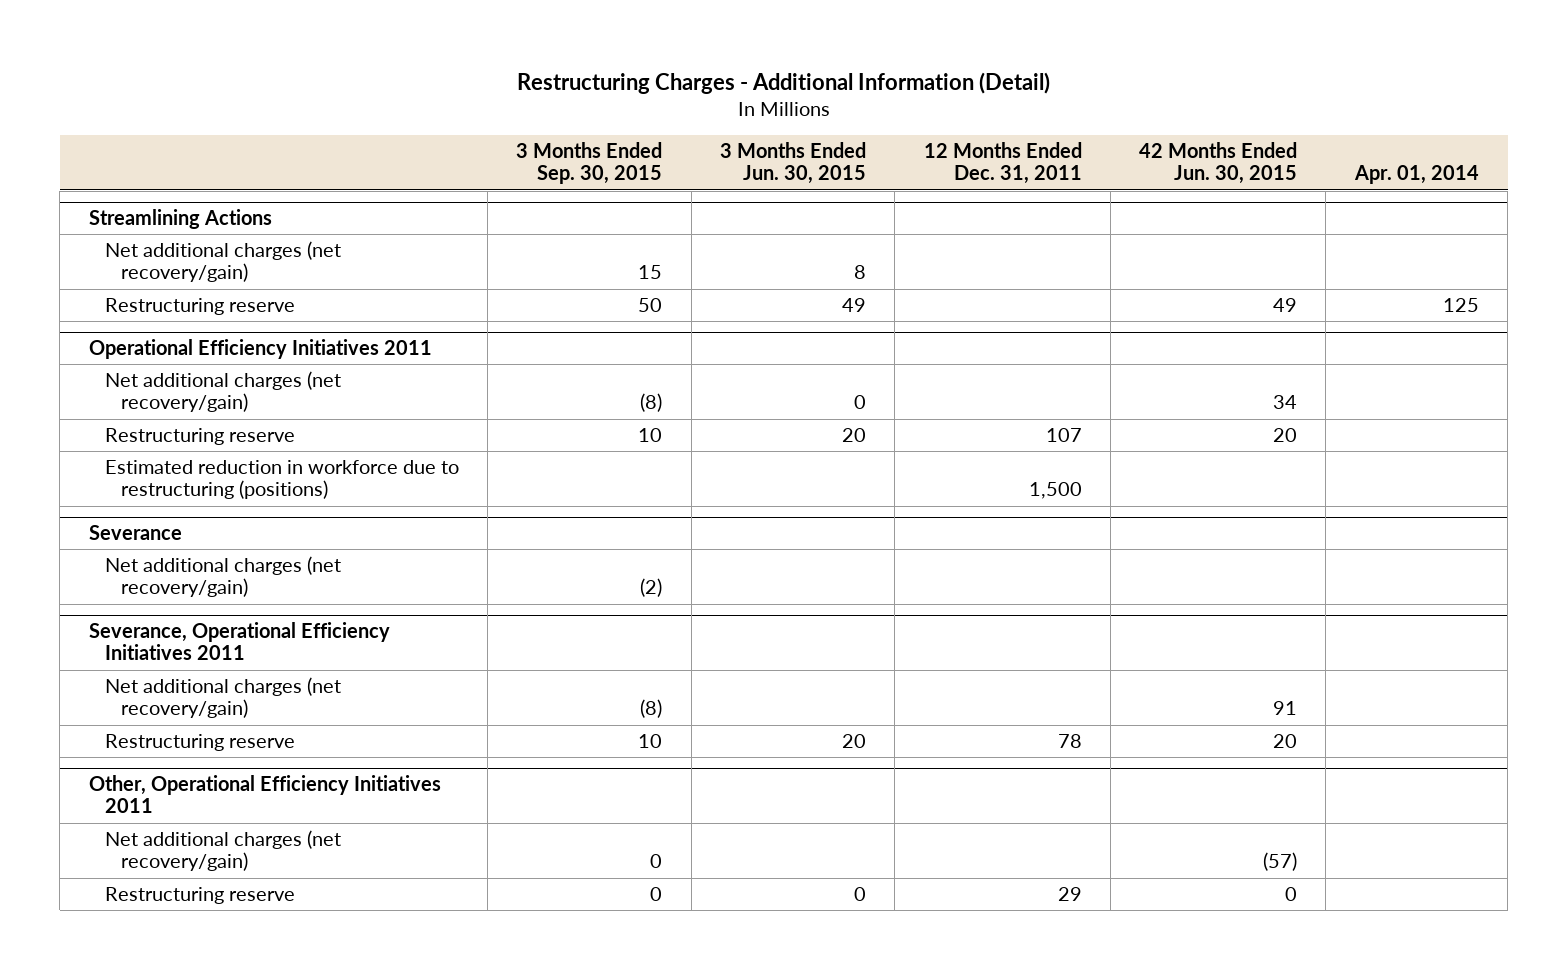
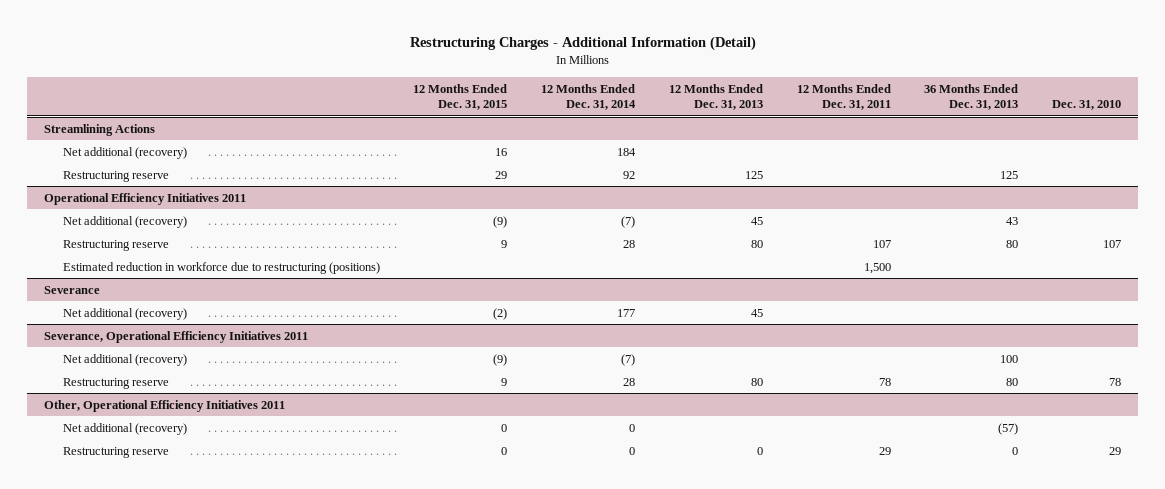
- | 3 Months Ended Sep. 30, 2015 | 3 Months Ended Jun. 30, 2015 | 12 Months Ended Dec. 31, 2011 | 42 Months Ended Jun. 30, 2015 | Apr. 01, 2014
+ | 12 Months Ended Dec. 31, 2015 | 12 Months Ended Dec. 31, 2014 | 12 Months Ended Dec. 31, 2013 | 12 Months Ended Dec. 31, 2011 | 36 Months Ended Dec. 31, 2013 | Dec. 31, 2010
@ Streamlining Actions
- Net additional charges (net recovery/gain) | 15 | 8 | | |
+ Net additional (recovery) | 16 | 184 | | | |
@ Operational Efficiency Initiatives 2011
- Net additional charges (net recovery/gain) | (8) | 0 | | 34 |
+ Net additional (recovery) | (9) | (7) | 45 | | 43 |
@ Severance
- Net additional charges (net recovery/gain) | (2) | | | |
+ Net additional (recovery) | (2) | 177 | 45 | | |
@ Severance, Operational Efficiency Initiatives 2011
- Net additional charges (net recovery/gain) | (8) | | | 91 |
+ Net additional (recovery) | (9) | (7) | | | 100 |
@ Other, Operational Efficiency Initiatives 2011
- Net additional charges (net recovery/gain) | 0 | | | (57) |
+ Net additional (recovery) | 0 | 0 | | | (57) |

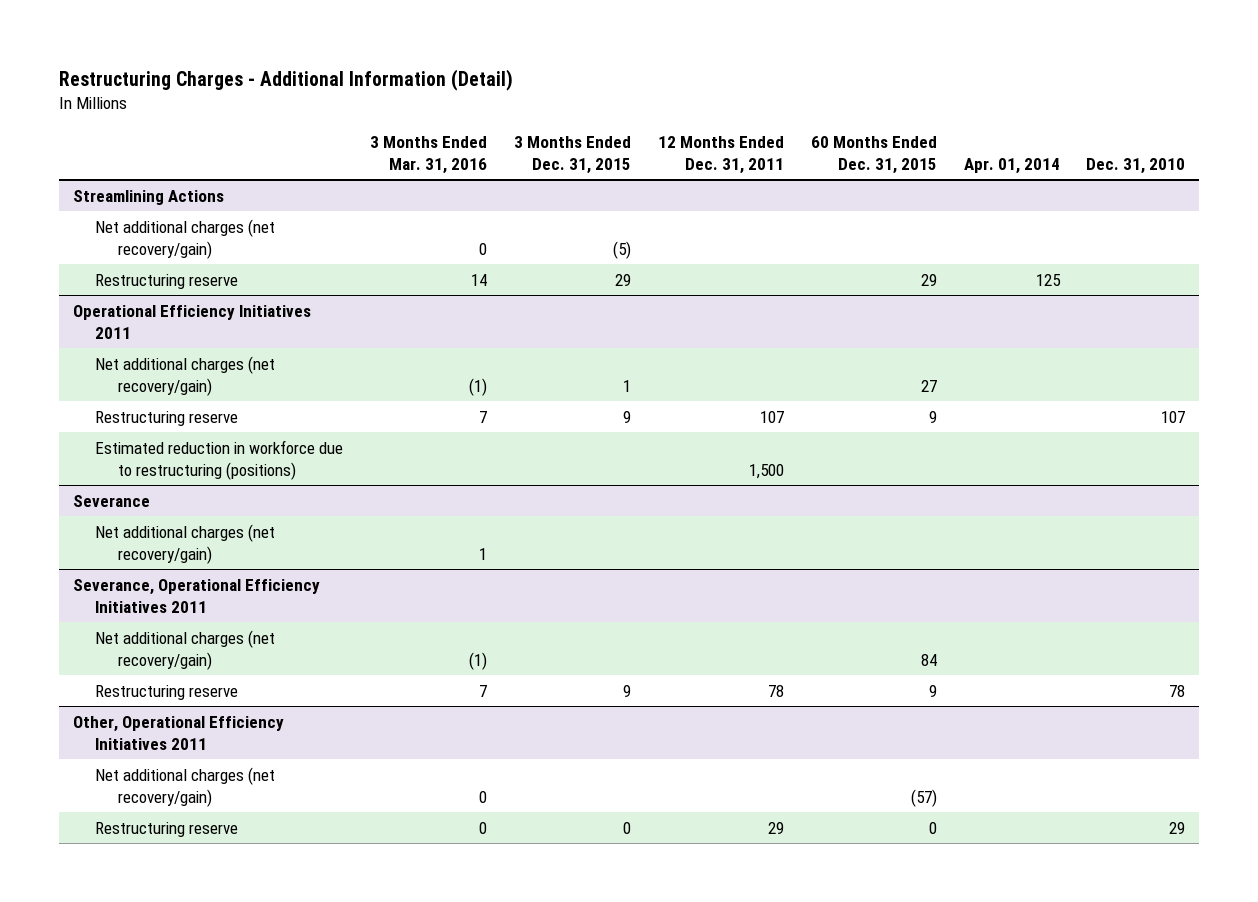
- | 12 Months Ended Dec. 31, 2015 | 12 Months Ended Dec. 31, 2014 | 12 Months Ended Dec. 31, 2013 | 12 Months Ended Dec. 31, 2011 | 36 Months Ended Dec. 31, 2013 | Dec. 31, 2010
+ | 3 Months Ended Mar. 31, 2016 | 3 Months Ended Dec. 31, 2015 | 12 Months Ended Dec. 31, 2011 | 60 Months Ended Dec. 31, 2015 | Apr. 01, 2014 | Dec. 31, 2010
@ Streamlining Actions
- Net additional (recovery) | 16 | 184 | | | |
+ Net additional charges (net recovery/gain) | 0 | (5) | | | |
@ Operational Efficiency Initiatives 2011
- Net additional (recovery) | (9) | (7) | 45 | | 43 |
+ Net additional charges (net recovery/gain) | (1) | 1 | | 27 | |
@ Severance
- Net additional (recovery) | (2) | 177 | 45 | | |
+ Net additional charges (net recovery/gain) | 1 | | | | |
@ Severance, Operational Efficiency Initiatives 2011
- Net additional (recovery) | (9) | (7) | | | 100 |
+ Net additional charges (net recovery/gain) | (1) | | | 84 | |
@ Other, Operational Efficiency Initiatives 2011
- Net additional (recovery) | 0 | 0 | | | (57) |
+ Net additional charges (net recovery/gain) | 0 | | | (57) | |

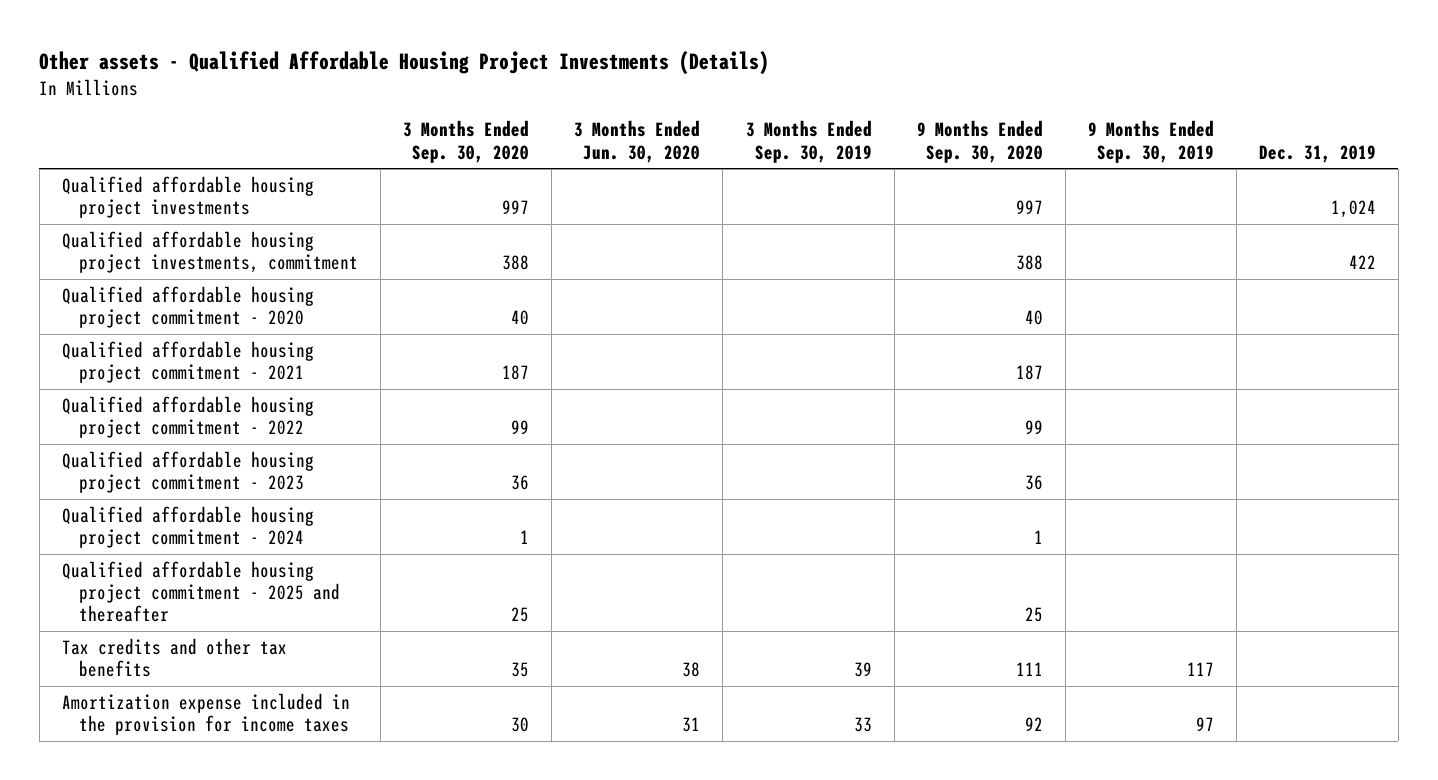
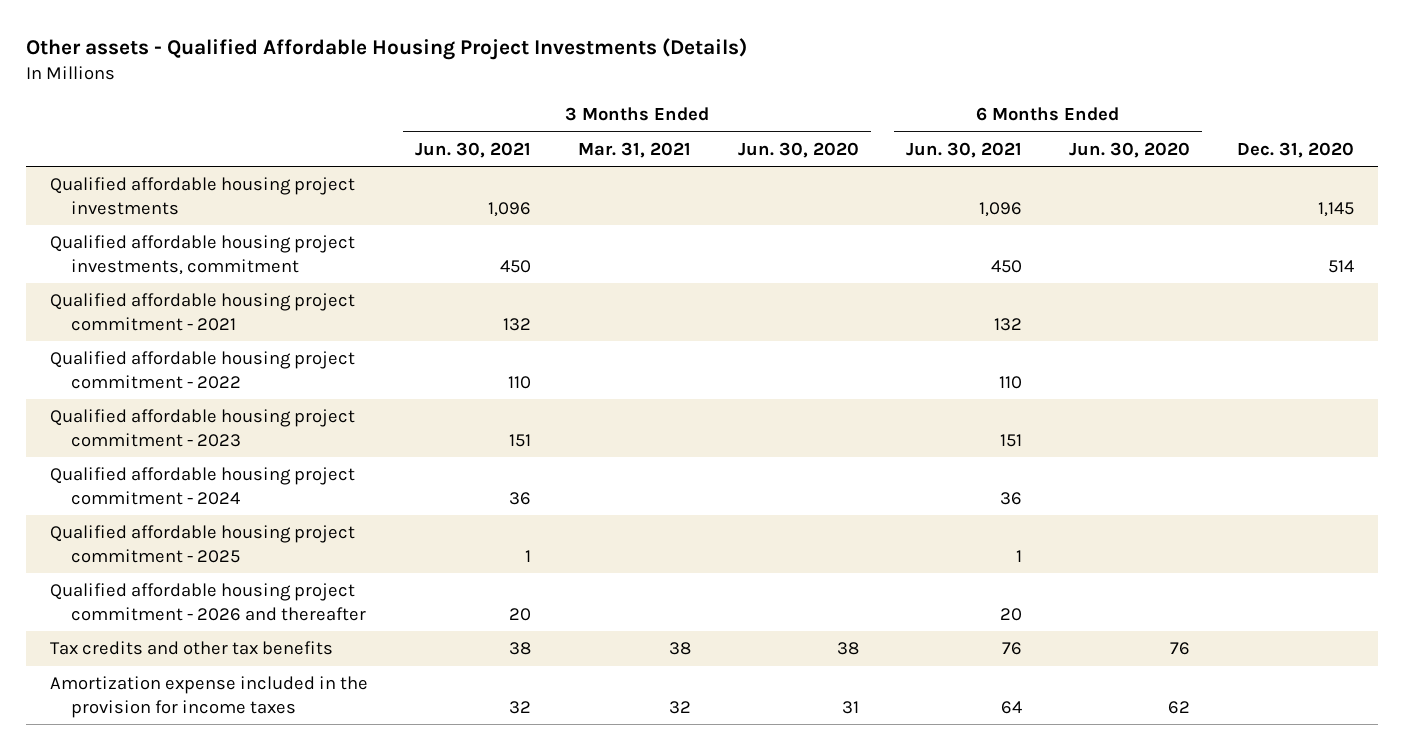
- | 3 Months Ended Sep. 30, 2020 | 3 Months Ended Jun. 30, 2020 | 3 Months Ended Sep. 30, 2019 | 9 Months Ended Sep. 30, 2020 | 9 Months Ended Sep. 30, 2019 | Dec. 31, 2019
+ | 3 Months Ended Jun. 30, 2021 | 3 Months Ended Mar. 31, 2021 | 3 Months Ended Jun. 30, 2020 | 6 Months Ended Jun. 30, 2021 | 6 Months Ended Jun. 30, 2020 | Dec. 31, 2020
- Qualified affordable housing project commitment - 2020 | 40 | | | 40 | |
- Qualified affordable housing project commitment - 2025 and thereafter | 25 | | | 25 | |
+ Qualified affordable housing project commitment - 2025 | 1 | | | 1 | |
+ Qualified affordable housing project commitment - 2026 and thereafter | 20 | | | 20 | |

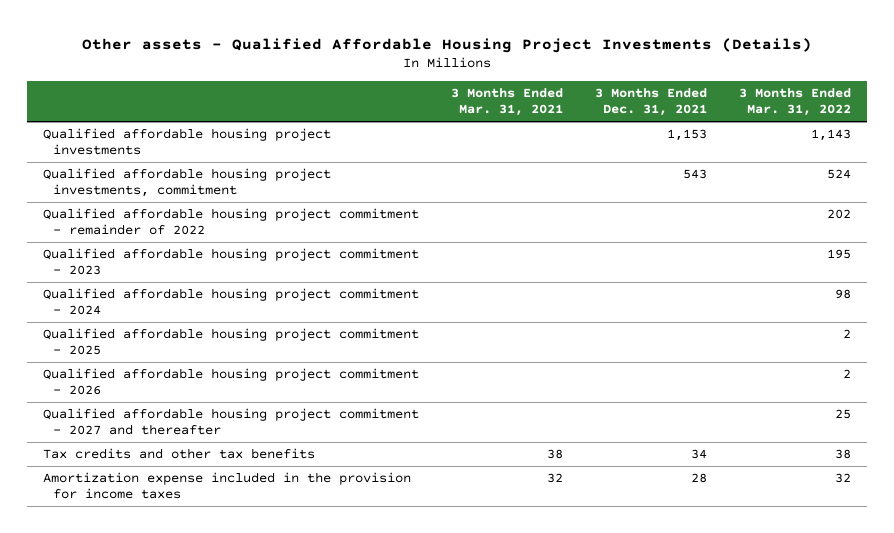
- | 3 Months Ended Jun. 30, 2021 | 3 Months Ended Mar. 31, 2021 | 3 Months Ended Jun. 30, 2020 | 6 Months Ended Jun. 30, 2021 | 6 Months Ended Jun. 30, 2020 | Dec. 31, 2020
+ | 3 Months Ended Mar. 31, 2021 | 3 Months Ended Dec. 31, 2021 | 3 Months Ended Mar. 31, 2022
- Qualified affordable housing project commitment - 2021 | 132 | | | 132 | |
- Qualified affordable housing project commitment - 2022 | 110 | | | 110 | |
+ Qualified affordable housing project commitment - remainder of 2022 | | | 202
- Qualified affordable housing project commitment - 2026 and thereafter | 20 | | | 20 | |
+ Qualified affordable housing project commitment - 2026 | | | 2
+ Qualified affordable housing project commitment - 2027 and thereafter | | | 25

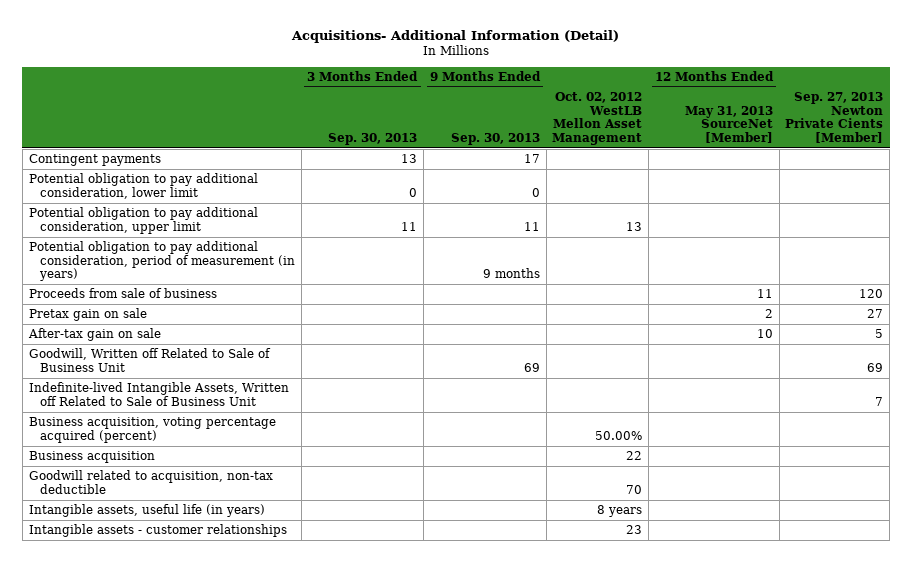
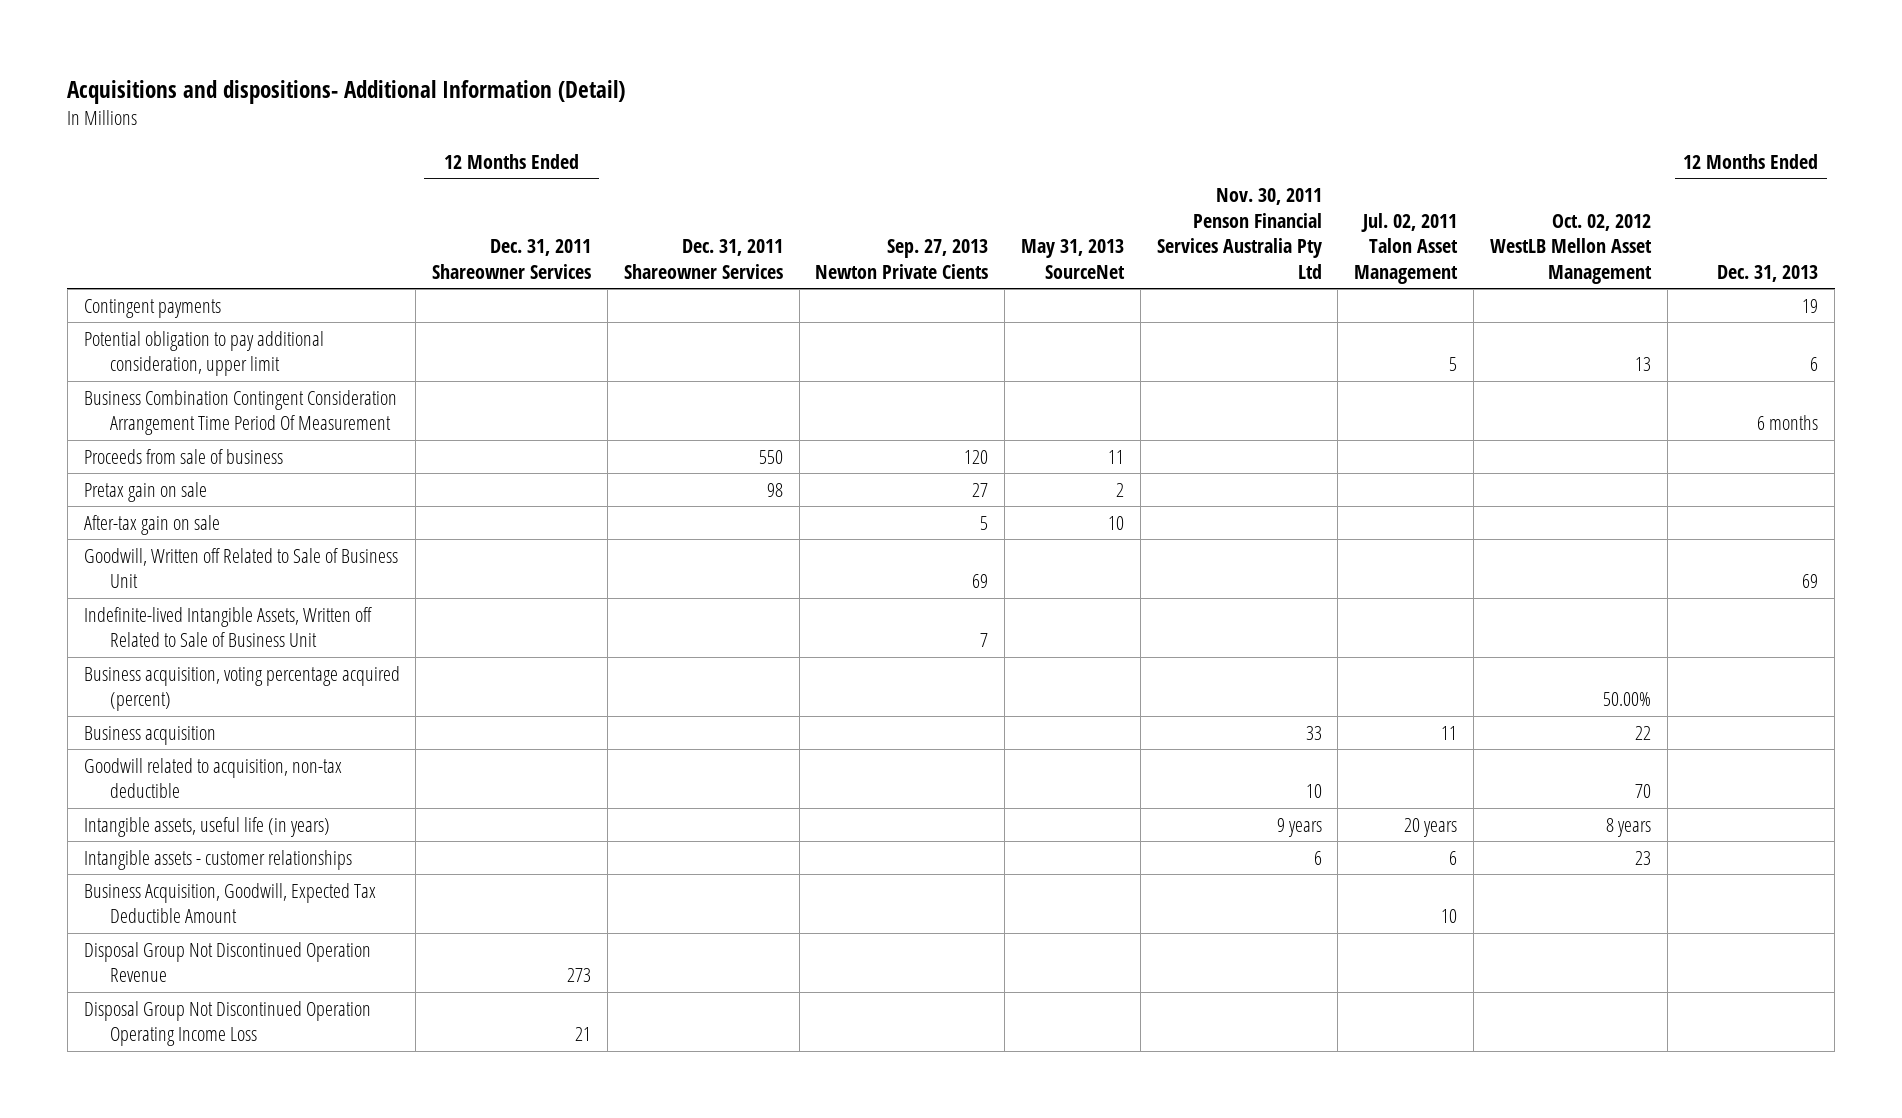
- Acquisitions- Additional Information (Detail)
+ Acquisitions and dispositions- Additional Information (Detail)
- | 3 Months Ended Sep. 30, 2013 | 9 Months Ended Sep. 30, 2013 | Oct. 02, 2012 WestLB Mellon Asset Management | 12 Months Ended May 31, 2013 SourceNet [Member] | Sep. 27, 2013 Newton Private Cients [Member]
+ | 12 Months Ended Dec. 31, 2011 Shareowner Services | Dec. 31, 2011 Shareowner Services | Sep. 27, 2013 Newton Private Cients | May 31, 2013 SourceNet | Nov. 30, 2011 Penson Financial Services Australia Pty Ltd | Jul. 02, 2011 Talon Asset Management | Oct. 02, 2012 WestLB Mellon Asset Management | 12 Months Ended Dec. 31, 2013
- Potential obligation to pay additional consideration, lower limit | 0 | 0 | | |
- Potential obligation to pay additional consideration, period of measurement (in years) | | 9 months | | |
+ Business Combination Contingent Consideration Arrangement Time Period Of Measurement | | | | | | | | 6 months
+ Business Acquisition, Goodwill, Expected Tax Deductible Amount | | | | | | 10 | |
+ Disposal Group Not Discontinued Operation Revenue | 273 | | | | | | |
+ Disposal Group Not Discontinued Operation Operating Income Loss | 21 | | | | | | |

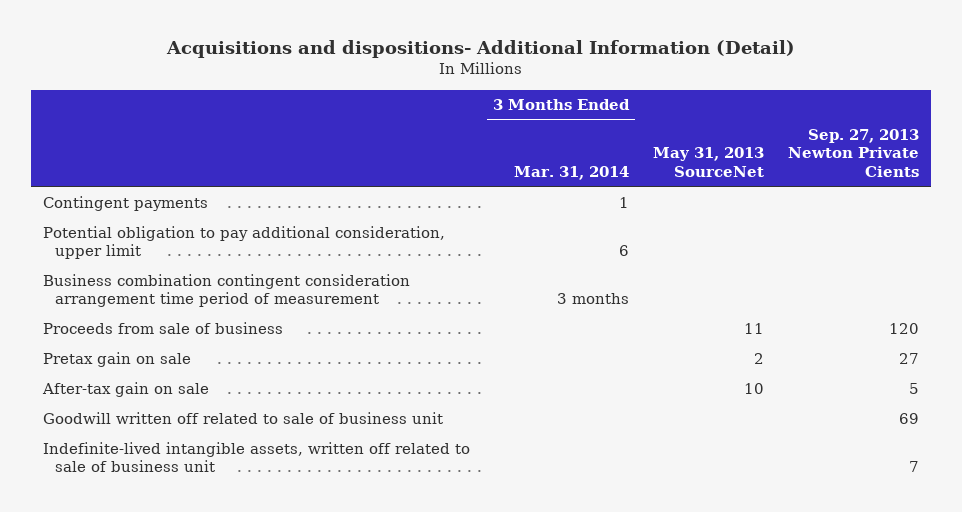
- | 12 Months Ended Dec. 31, 2011 Shareowner Services | Dec. 31, 2011 Shareowner Services | Sep. 27, 2013 Newton Private Cients | May 31, 2013 SourceNet | Nov. 30, 2011 Penson Financial Services Australia Pty Ltd | Jul. 02, 2011 Talon Asset Management | Oct. 02, 2012 WestLB Mellon Asset Management | 12 Months Ended Dec. 31, 2013
+ | 3 Months Ended Mar. 31, 2014 | May 31, 2013 SourceNet | Sep. 27, 2013 Newton Private Cients
- Business Combination Contingent Consideration Arrangement Time Period Of Measurement | | | | | | | | 6 months
+ Business combination contingent consideration arrangement time period of measurement | 3 months | |
- Goodwill, Written off Related to Sale of Business Unit | | | 69 | | | | | 69
- Indefinite-lived Intangible Assets, Written off Related to Sale of Business Unit | | | 7 | | | | |
- Business acquisition, voting percentage acquired (percent) | | | | | | | 50.00% |
- Business acquisition | | | | | 33 | 11 | 22 |
- Goodwill related to acquisition, non-tax deductible | | | | | 10 | | 70 |
- Intangible assets, useful life (in years) | | | | | 9 years | 20 years | 8 years |
- Intangible assets - customer relationships | | | | | 6 | 6 | 23 |
- Business Acquisition, Goodwill, Expected Tax Deductible Amount | | | | | | 10 | |
- Disposal Group Not Discontinued Operation Revenue | 273 | | | | | | |
- Disposal Group Not Discontinued Operation Operating Income Loss | 21 | | | | | | |
+ Goodwill written off related to sale of business unit | | | 69
+ Indefinite-lived intangible assets, written off related to sale of business unit | | | 7

